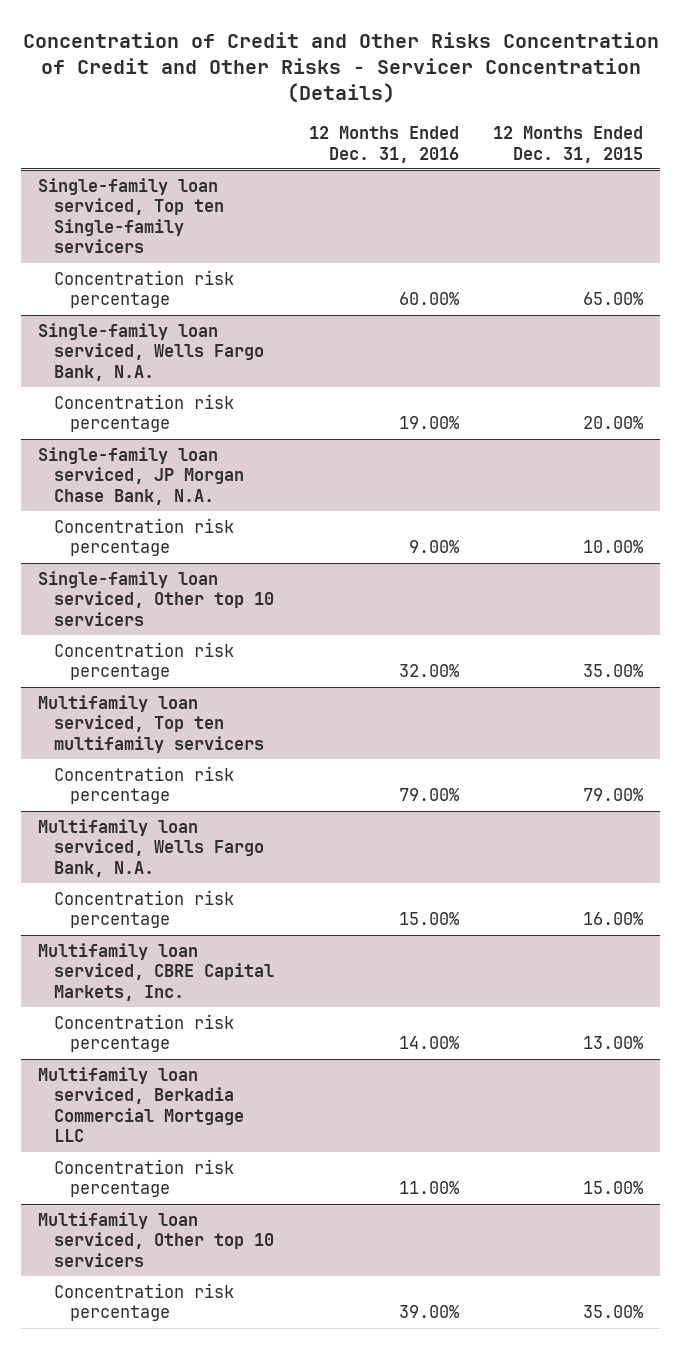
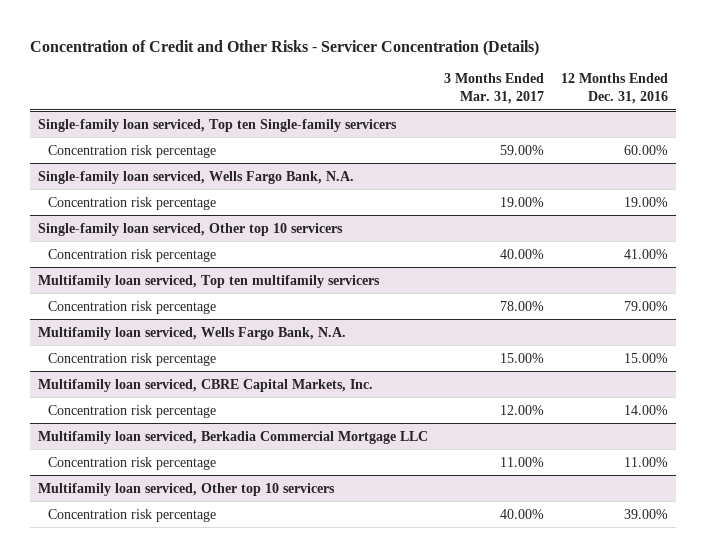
- Concentration of Credit and Other Risks Concentration of Credit and Other Risks - Servicer Concentration (Details)
+ Concentration of Credit and Other Risks - Servicer Concentration (Details)
- | 12 Months Ended Dec. 31, 2016 | 12 Months Ended Dec. 31, 2015
+ | 3 Months Ended Mar. 31, 2017 | 12 Months Ended Dec. 31, 2016
- Single-family loan serviced, JP Morgan Chase Bank, N.A.
- Concentration risk percentage | 9.00% | 10.00%
@ Single-family loan serviced, Other top 10 servicers
- Concentration risk percentage | 32.00% | 35.00%
+ Concentration risk percentage | 40.00% | 41.00%

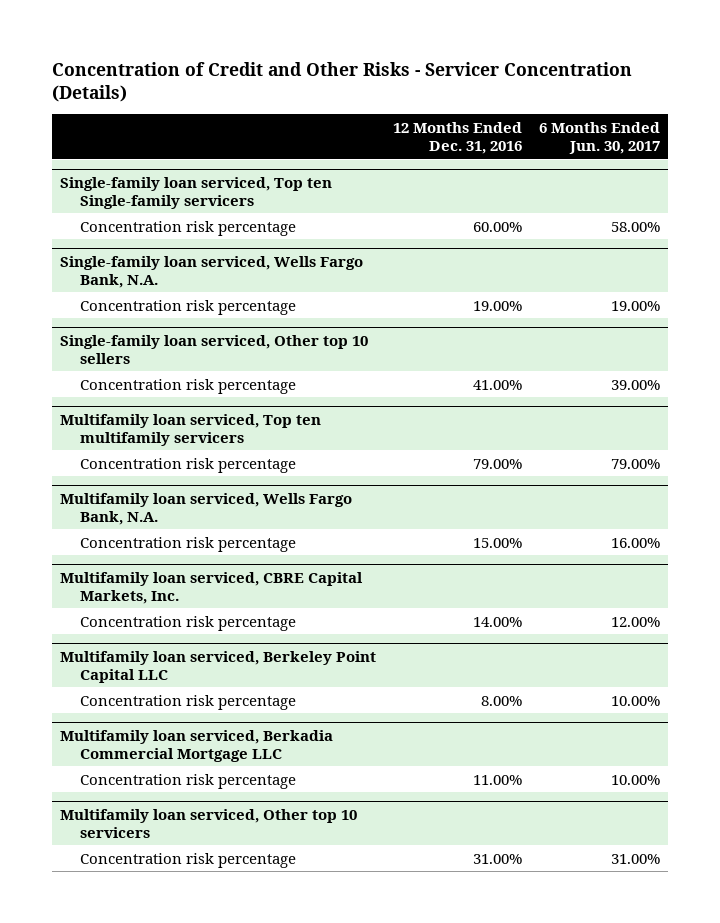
- | 3 Months Ended Mar. 31, 2017 | 12 Months Ended Dec. 31, 2016
+ | 12 Months Ended Dec. 31, 2016 | 6 Months Ended Jun. 30, 2017
- Single-family loan serviced, Other top 10 servicers
+ Single-family loan serviced, Other top 10 sellers
+ Multifamily loan serviced, Berkeley Point Capital LLC
+ Concentration risk percentage | 8.00% | 10.00%
@ Multifamily loan serviced, Other top 10 servicers
- Concentration risk percentage | 40.00% | 39.00%
+ Concentration risk percentage | 31.00% | 31.00%

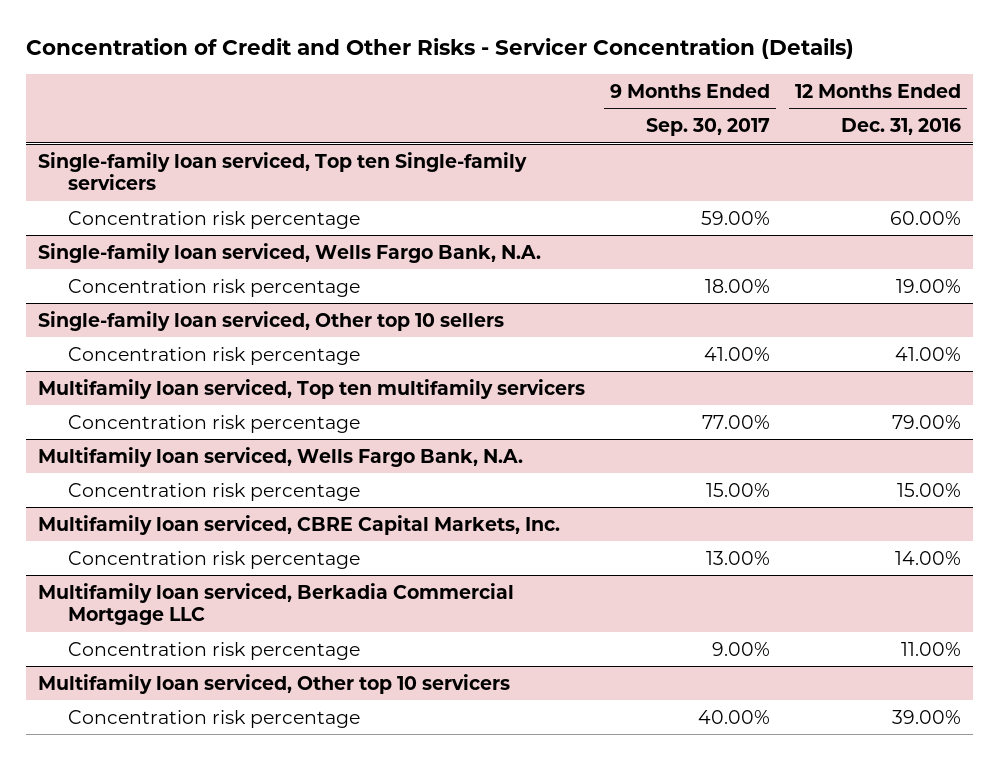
- | 12 Months Ended Dec. 31, 2016 | 6 Months Ended Jun. 30, 2017
+ | 9 Months Ended Sep. 30, 2017 | 12 Months Ended Dec. 31, 2016
- Multifamily loan serviced, Berkeley Point Capital LLC
- Concentration risk percentage | 8.00% | 10.00%
@ Multifamily loan serviced, Other top 10 servicers
- Concentration risk percentage | 31.00% | 31.00%
+ Concentration risk percentage | 40.00% | 39.00%

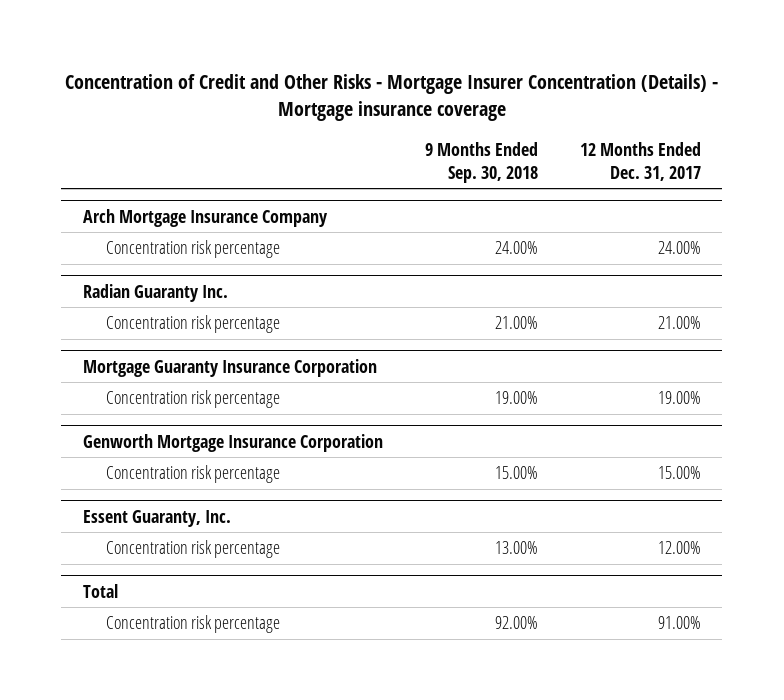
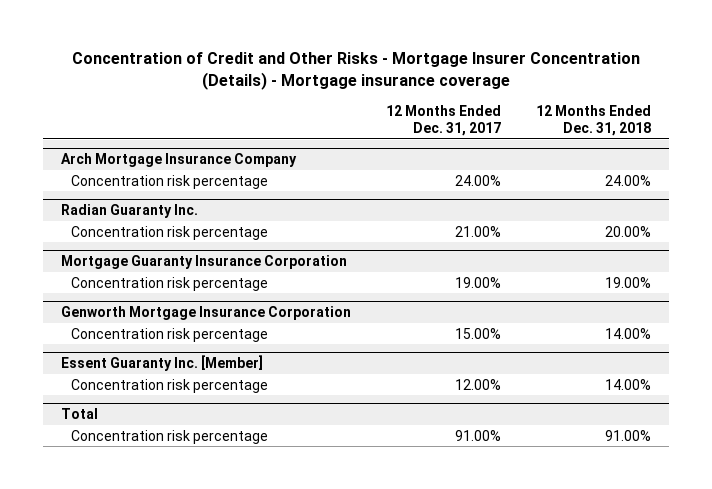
- | 9 Months Ended Sep. 30, 2018 | 12 Months Ended Dec. 31, 2017
+ | 12 Months Ended Dec. 31, 2017 | 12 Months Ended Dec. 31, 2018
- Essent Guaranty, Inc.
+ Essent Guaranty Inc. [Member]

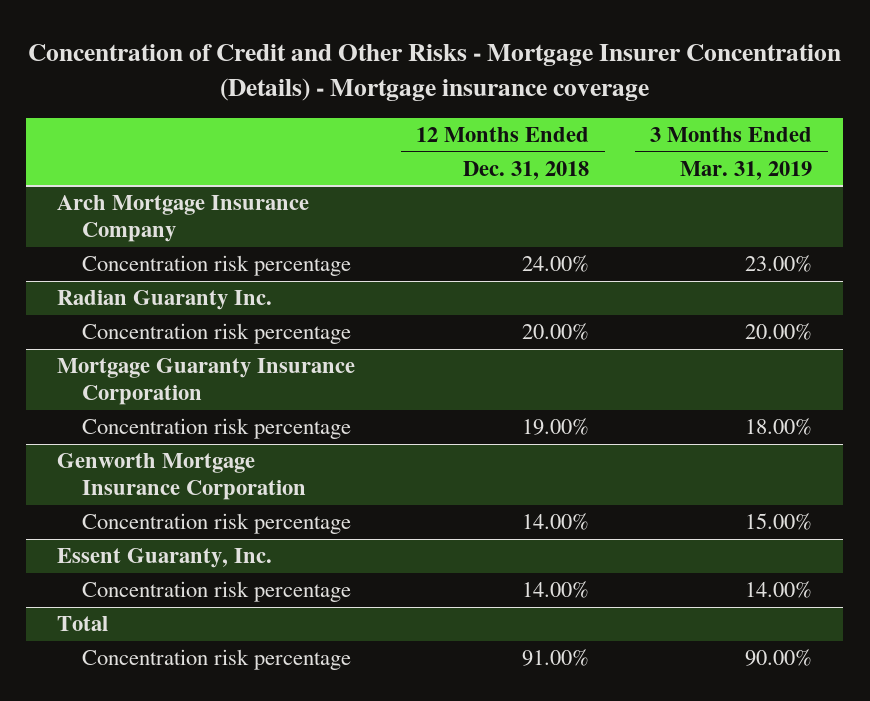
- | 12 Months Ended Dec. 31, 2017 | 12 Months Ended Dec. 31, 2018
+ | 12 Months Ended Dec. 31, 2018 | 3 Months Ended Mar. 31, 2019
- Essent Guaranty Inc. [Member]
+ Essent Guaranty, Inc.

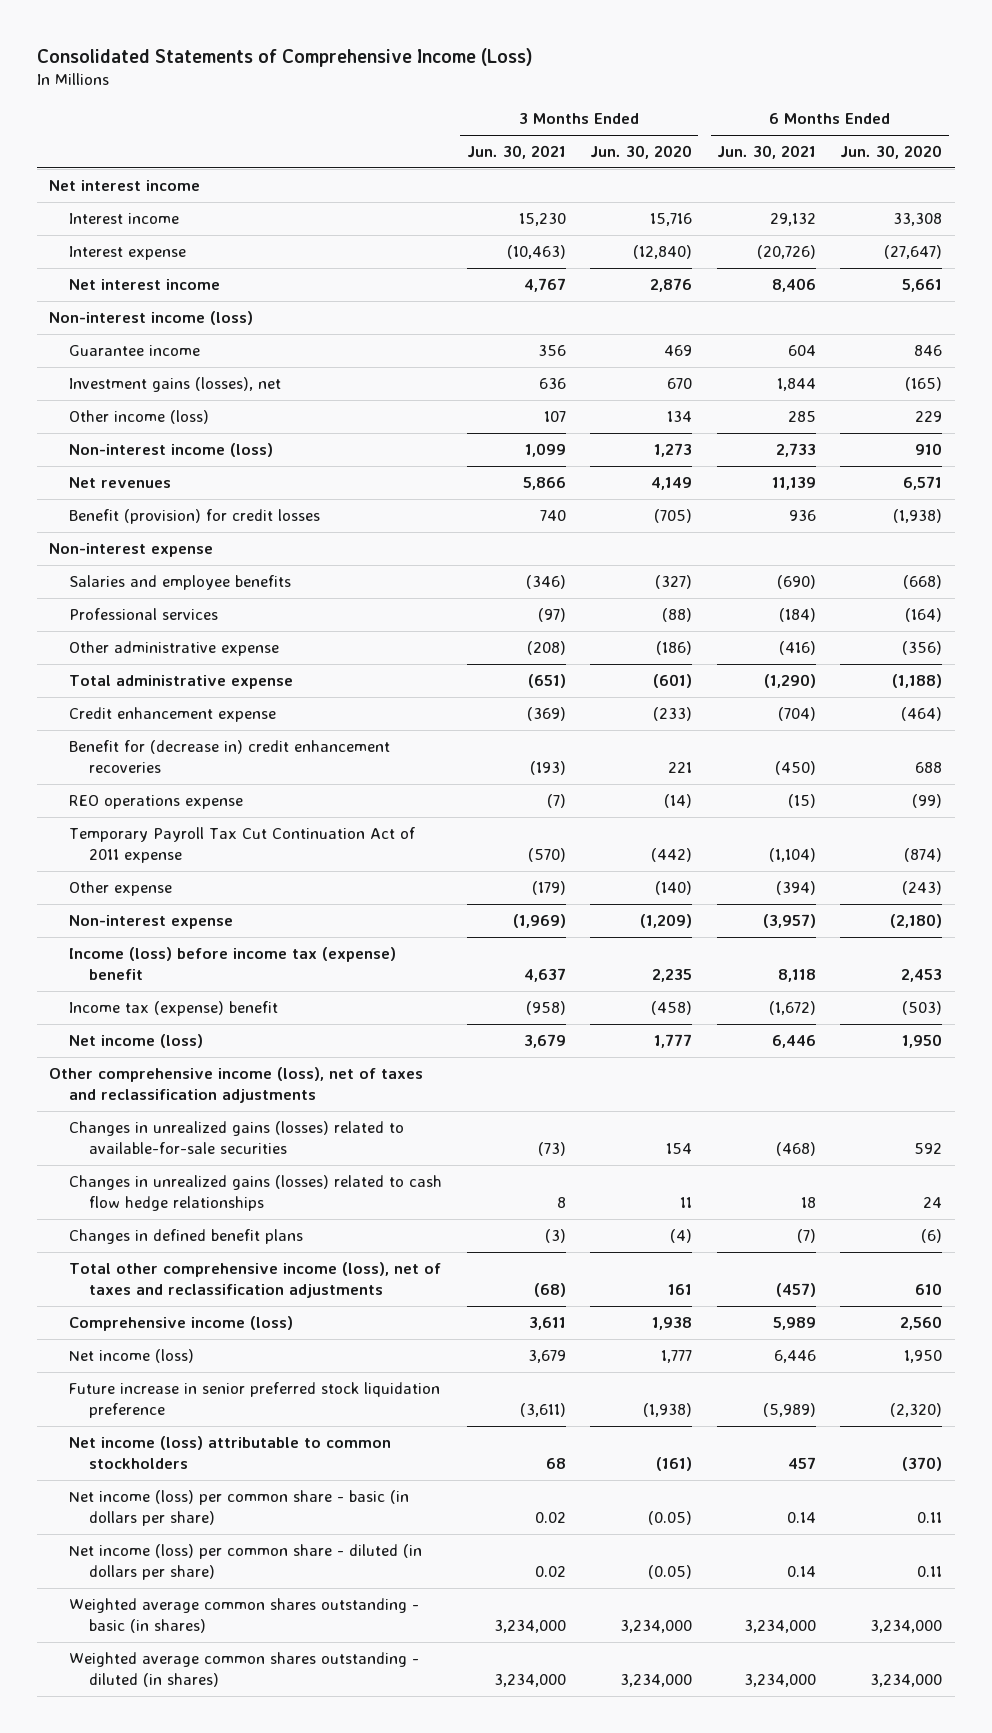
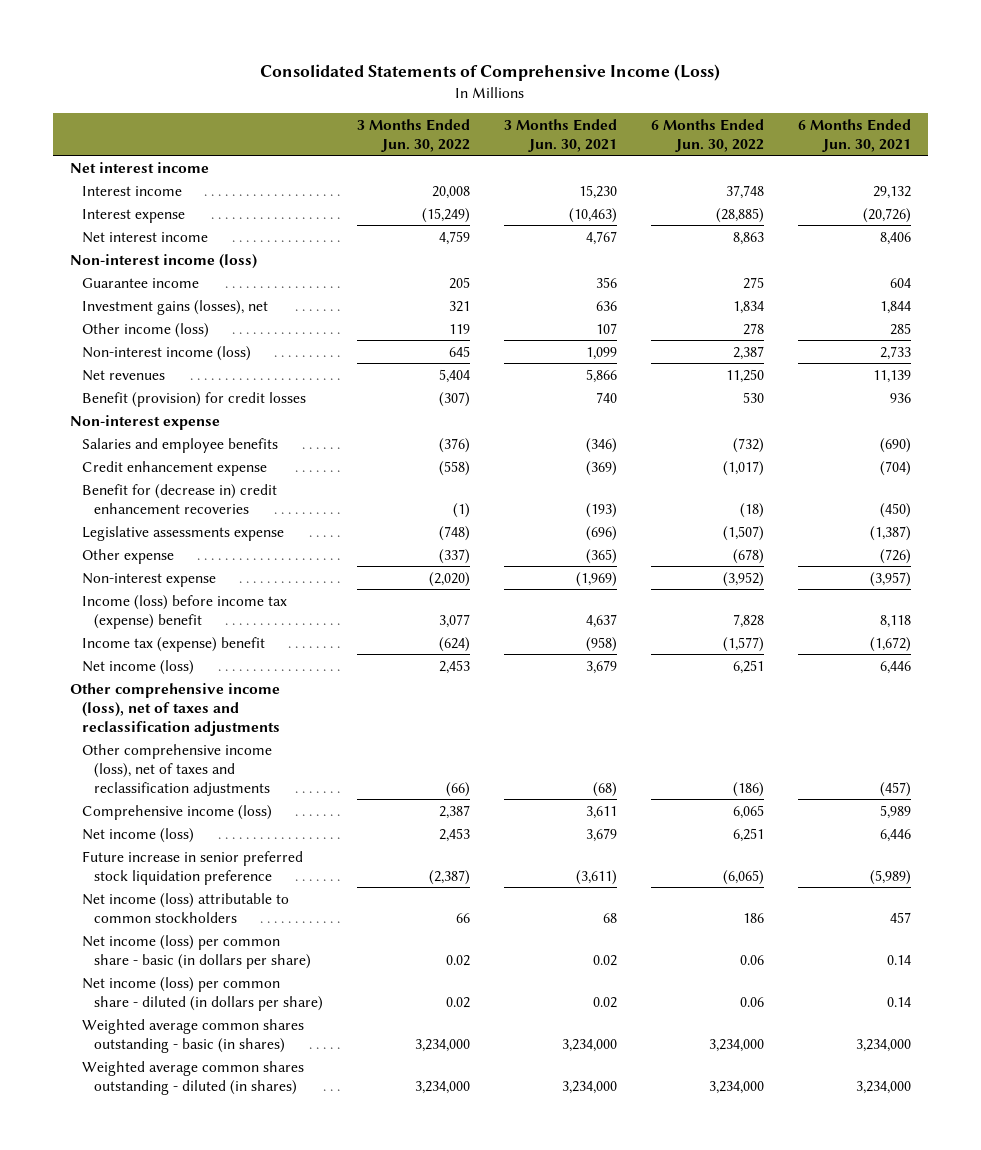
- | 3 Months Ended Jun. 30, 2021 | 3 Months Ended Jun. 30, 2020 | 6 Months Ended Jun. 30, 2021 | 6 Months Ended Jun. 30, 2020
+ | 3 Months Ended Jun. 30, 2022 | 3 Months Ended Jun. 30, 2021 | 6 Months Ended Jun. 30, 2022 | 6 Months Ended Jun. 30, 2021
- Professional services | (97) | (88) | (184) | (164)
- Other administrative expense | (208) | (186) | (416) | (356)
- Total administrative expense | (651) | (601) | (1,290) | (1,188)
- REO operations expense | (7) | (14) | (15) | (99)
- Temporary Payroll Tax Cut Continuation Act of 2011 expense | (570) | (442) | (1,104) | (874)
- Other expense | (179) | (140) | (394) | (243)
+ Legislative assessments expense | (748) | (696) | (1,507) | (1,387)
+ Other expense | (337) | (365) | (678) | (726)
- Changes in unrealized gains (losses) related to available-for-sale securities | (73) | 154 | (468) | 592
- Changes in unrealized gains (losses) related to cash flow hedge relationships | 8 | 11 | 18 | 24
- Changes in defined benefit plans | (3) | (4) | (7) | (6)
- Total other comprehensive income (loss), net of taxes and reclassification adjustments | (68) | 161 | (457) | 610
+ Other comprehensive income (loss), net of taxes and reclassification adjustments | (66) | (68) | (186) | (457)

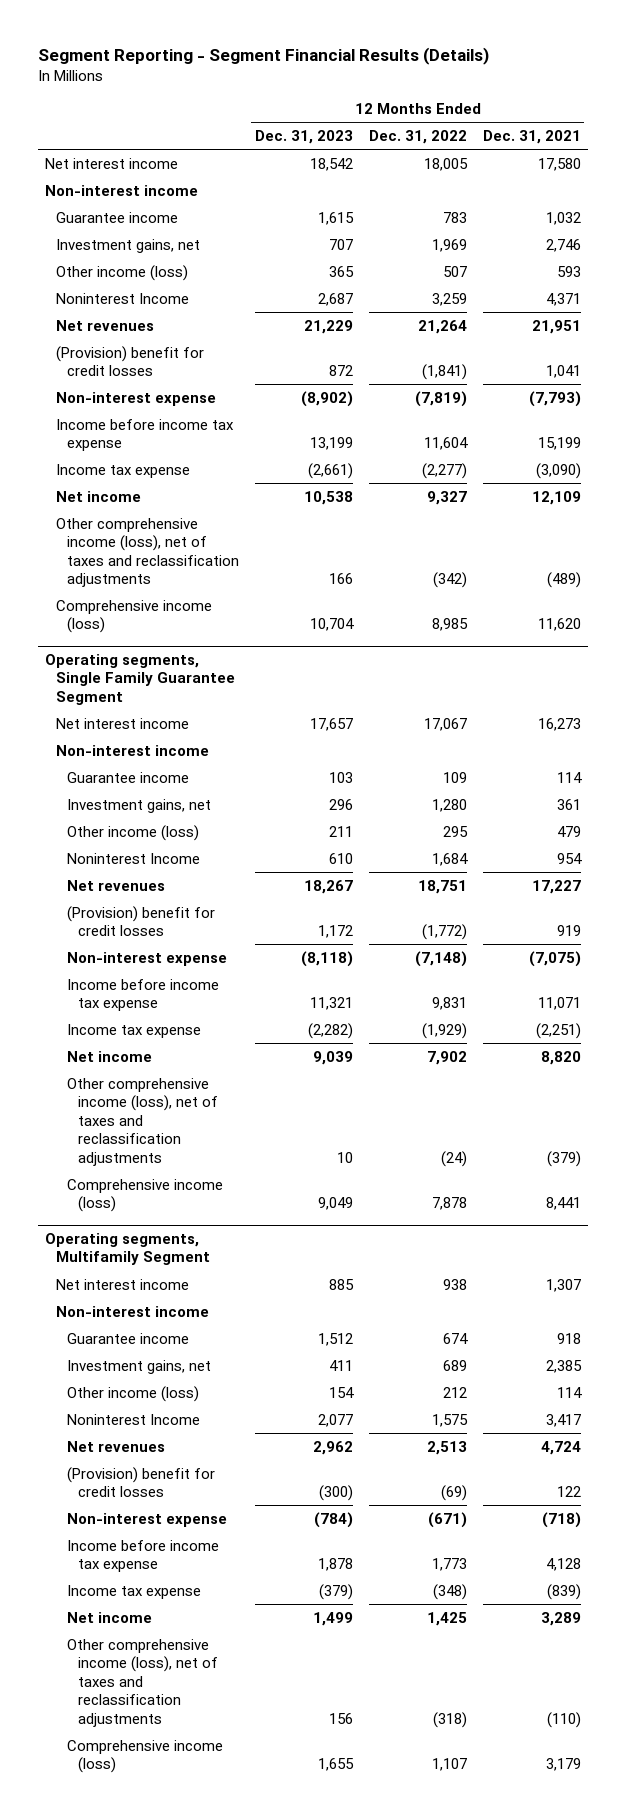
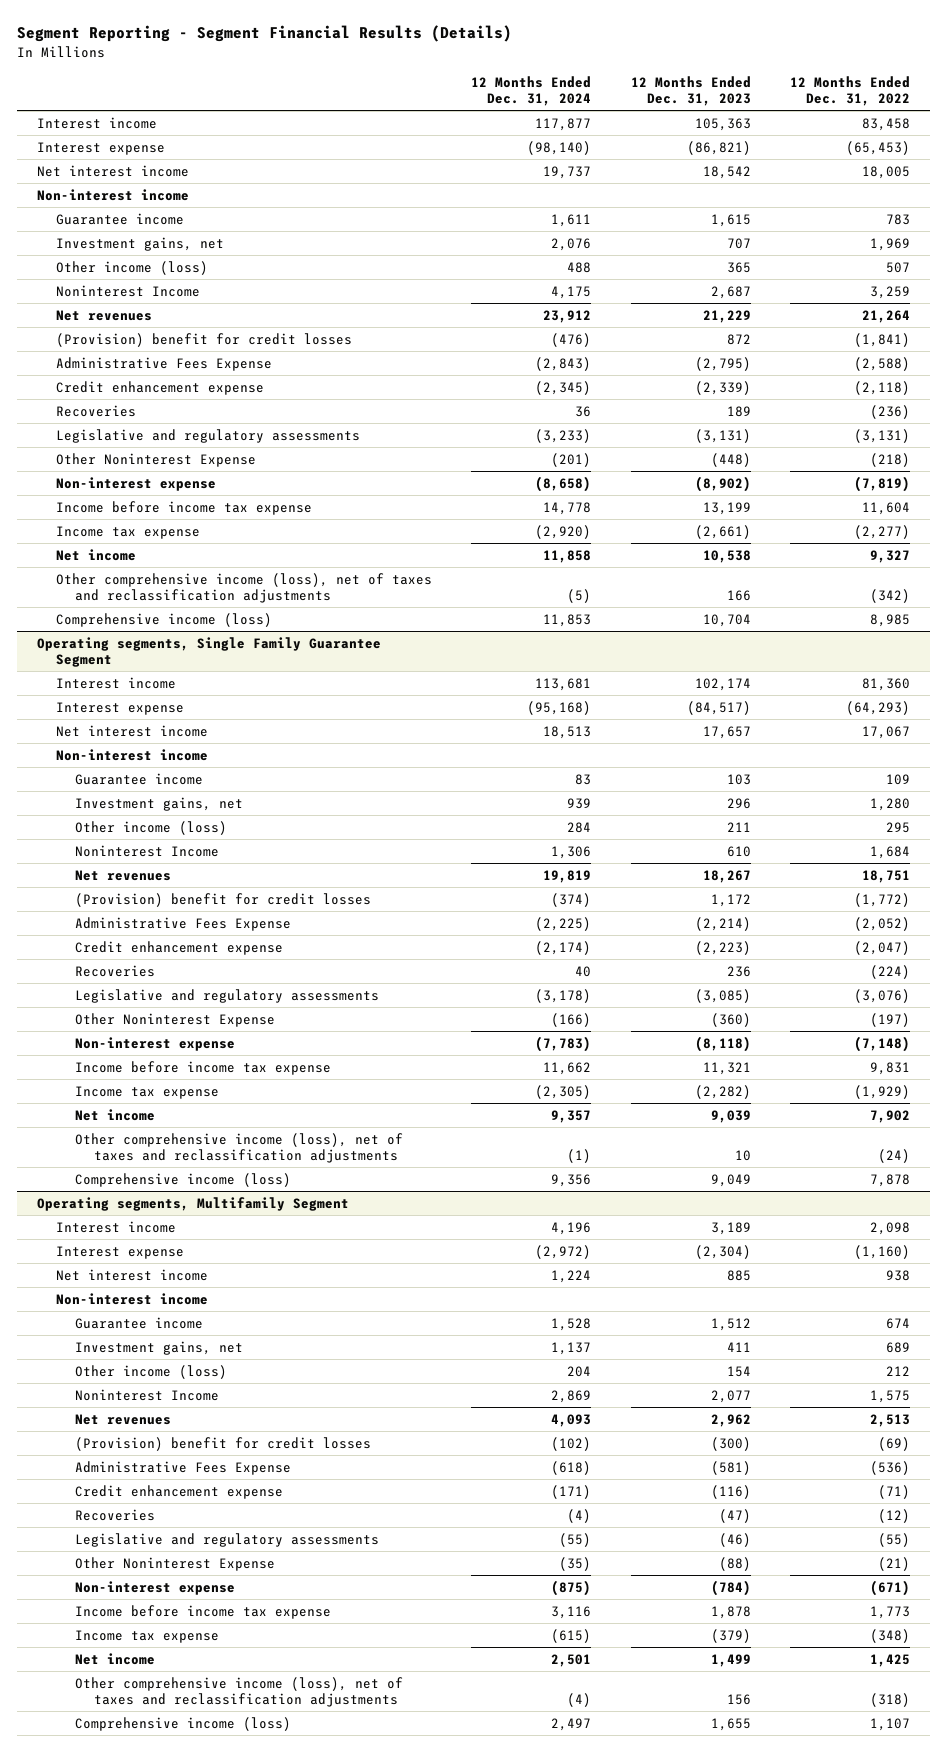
- | 12 Months Ended Dec. 31, 2023 | 12 Months Ended Dec. 31, 2022 | 12 Months Ended Dec. 31, 2021
+ | 12 Months Ended Dec. 31, 2024 | 12 Months Ended Dec. 31, 2023 | 12 Months Ended Dec. 31, 2022
+ Interest income | 117,877 | 105,363 | 83,458
+ Interest expense | (98,140) | (86,821) | (65,453)
+ Administrative Fees Expense | (2,843) | (2,795) | (2,588)
+ Credit enhancement expense | (2,345) | (2,339) | (2,118)
+ Recoveries | 36 | 189 | (236)
+ Legislative and regulatory assessments | (3,233) | (3,131) | (3,131)
+ Other Noninterest Expense | (201) | (448) | (218)
@ Operating segments, Single Family Guarantee Segment
+ Interest income | 113,681 | 102,174 | 81,360
+ Interest expense | (95,168) | (84,517) | (64,293)
+ Administrative Fees Expense | (2,225) | (2,214) | (2,052)
+ Credit enhancement expense | (2,174) | (2,223) | (2,047)
+ Recoveries | 40 | 236 | (224)
+ Legislative and regulatory assessments | (3,178) | (3,085) | (3,076)
+ Other Noninterest Expense | (166) | (360) | (197)
@ Operating segments, Multifamily Segment
+ Interest income | 4,196 | 3,189 | 2,098
+ Interest expense | (2,972) | (2,304) | (1,160)
+ Administrative Fees Expense | (618) | (581) | (536)
+ Credit enhancement expense | (171) | (116) | (71)
+ Recoveries | (4) | (47) | (12)
+ Legislative and regulatory assessments | (55) | (46) | (55)
+ Other Noninterest Expense | (35) | (88) | (21)

